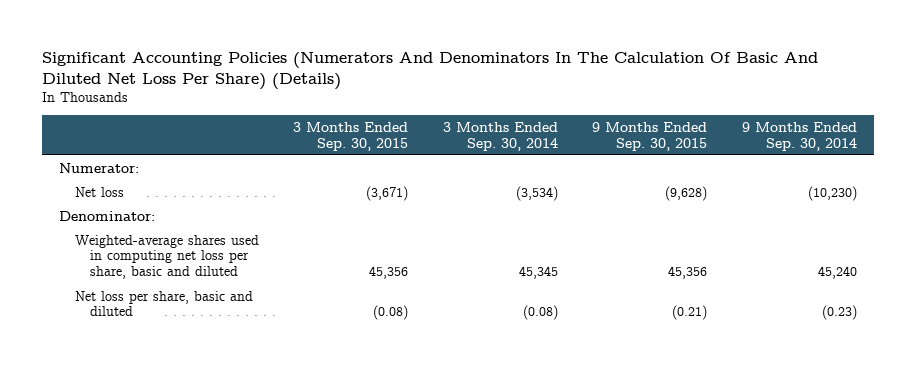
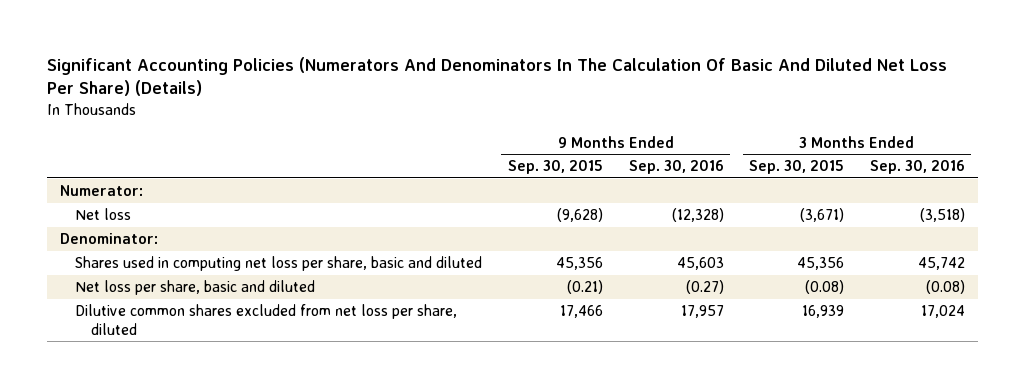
- | 3 Months Ended Sep. 30, 2015 | 3 Months Ended Sep. 30, 2014 | 9 Months Ended Sep. 30, 2015 | 9 Months Ended Sep. 30, 2014
+ | 9 Months Ended Sep. 30, 2015 | 9 Months Ended Sep. 30, 2016 | 3 Months Ended Sep. 30, 2015 | 3 Months Ended Sep. 30, 2016
- Weighted-average shares used in computing net loss per share, basic and diluted | 45,356 | 45,345 | 45,356 | 45,240
+ Shares used in computing net loss per share, basic and diluted | 45,356 | 45,603 | 45,356 | 45,742
+ Dilutive common shares excluded from net loss per share, diluted | 17,466 | 17,957 | 16,939 | 17,024

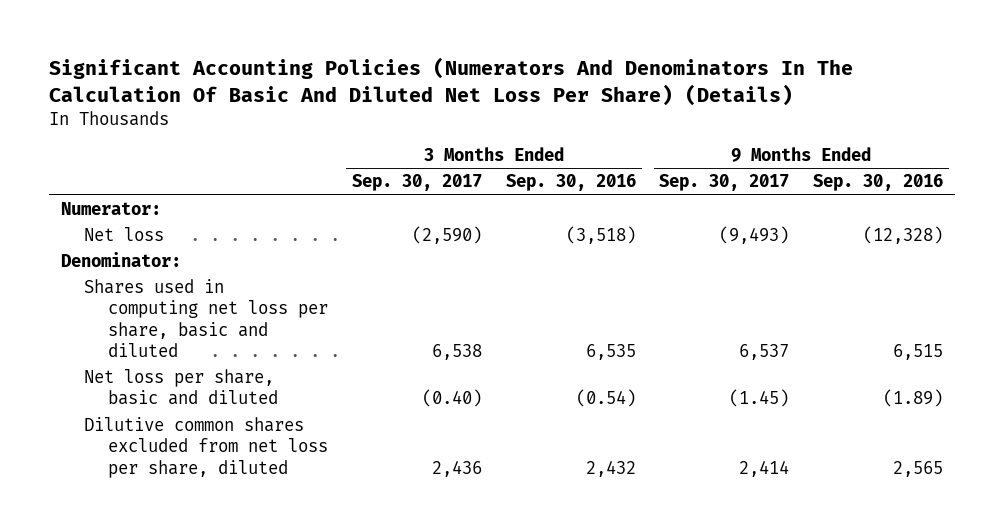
- | 9 Months Ended Sep. 30, 2015 | 9 Months Ended Sep. 30, 2016 | 3 Months Ended Sep. 30, 2015 | 3 Months Ended Sep. 30, 2016
+ | 3 Months Ended Sep. 30, 2017 | 3 Months Ended Sep. 30, 2016 | 9 Months Ended Sep. 30, 2017 | 9 Months Ended Sep. 30, 2016
- Shares used in computing net loss per share, basic and diluted | 45,356 | 45,603 | 45,356 | 45,742
- Net loss per share, basic and diluted | (0.21) | (0.27) | (0.08) | (0.08)
- Dilutive common shares excluded from net loss per share, diluted | 17,466 | 17,957 | 16,939 | 17,024
+ Shares used in computing net loss per share, basic and diluted | 6,538 | 6,535 | 6,537 | 6,515
+ Net loss per share, basic and diluted | (0.40) | (0.54) | (1.45) | (1.89)
+ Dilutive common shares excluded from net loss per share, diluted | 2,436 | 2,432 | 2,414 | 2,565

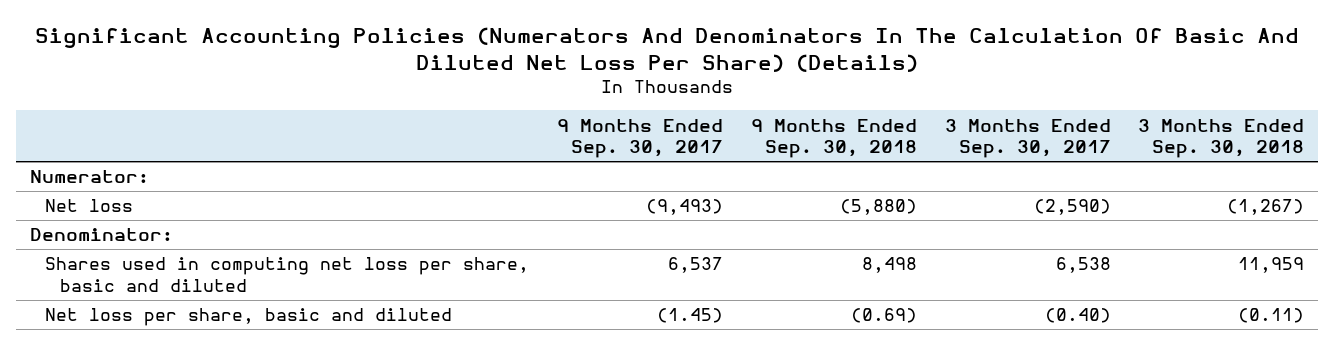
- | 3 Months Ended Sep. 30, 2017 | 3 Months Ended Sep. 30, 2016 | 9 Months Ended Sep. 30, 2017 | 9 Months Ended Sep. 30, 2016
+ | 9 Months Ended Sep. 30, 2017 | 9 Months Ended Sep. 30, 2018 | 3 Months Ended Sep. 30, 2017 | 3 Months Ended Sep. 30, 2018
- Dilutive common shares excluded from net loss per share, diluted | 2,436 | 2,432 | 2,414 | 2,565

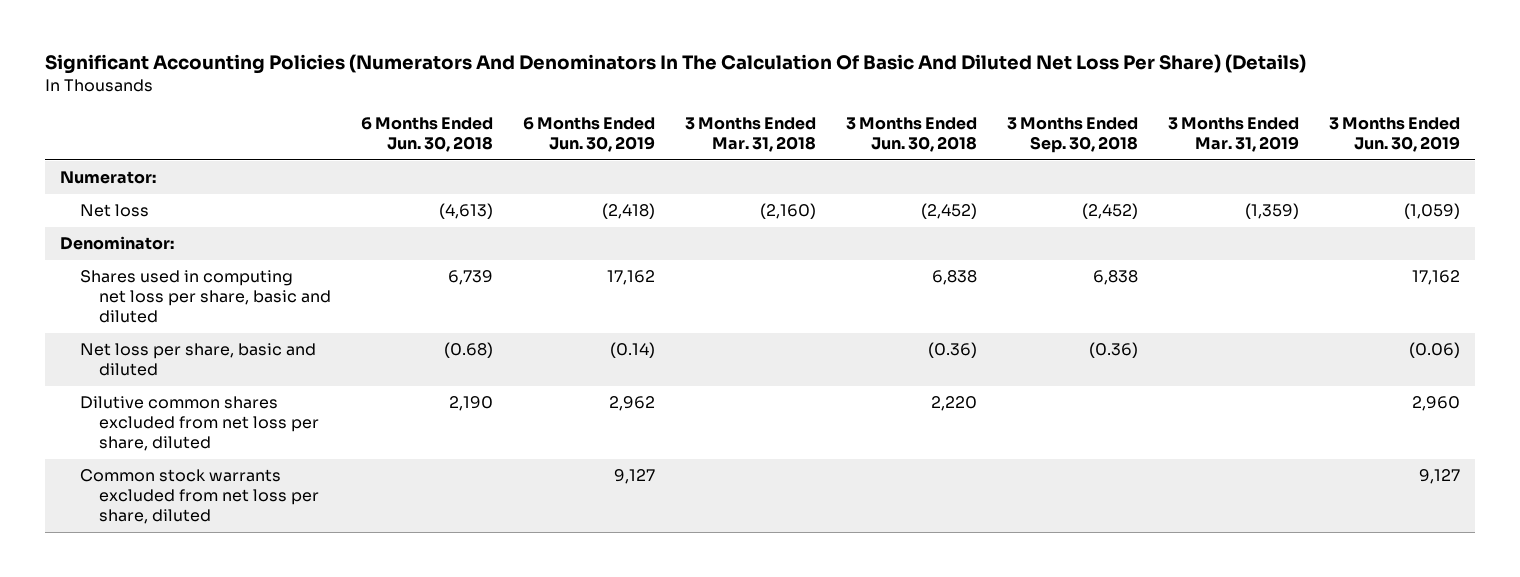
- | 9 Months Ended Sep. 30, 2017 | 9 Months Ended Sep. 30, 2018 | 3 Months Ended Sep. 30, 2017 | 3 Months Ended Sep. 30, 2018
+ | 6 Months Ended Jun. 30, 2018 | 6 Months Ended Jun. 30, 2019 | 3 Months Ended Mar. 31, 2018 | 3 Months Ended Jun. 30, 2018 | 3 Months Ended Sep. 30, 2018 | 3 Months Ended Mar. 31, 2019 | 3 Months Ended Jun. 30, 2019
- Net loss | (9,493) | (5,880) | (2,590) | (1,267)
+ Net loss | (4,613) | (2,418) | (2,160) | (2,452) | (2,452) | (1,359) | (1,059)
- Shares used in computing net loss per share, basic and diluted | 6,537 | 8,498 | 6,538 | 11,959
- Net loss per share, basic and diluted | (1.45) | (0.69) | (0.40) | (0.11)
+ Shares used in computing net loss per share, basic and diluted | 6,739 | 17,162 | | 6,838 | 6,838 | | 17,162
+ Net loss per share, basic and diluted | (0.68) | (0.14) | | (0.36) | (0.36) | | (0.06)
+ Dilutive common shares excluded from net loss per share, diluted | 2,190 | 2,962 | | 2,220 | | | 2,960
+ Common stock warrants excluded from net loss per share, diluted | | 9,127 | | | | | 9,127

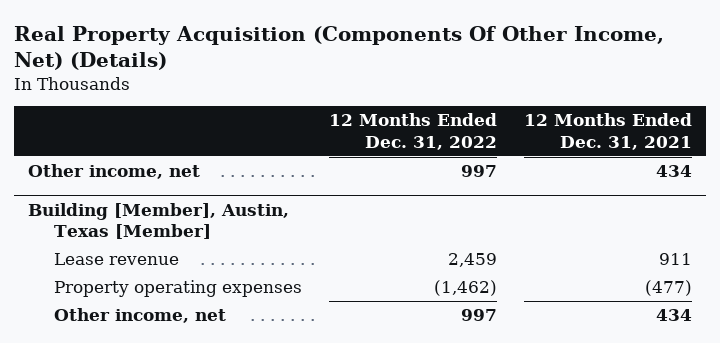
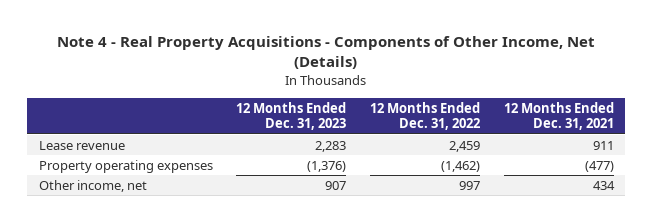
- Real Property Acquisition (Components Of Other Income, Net) (Details)
+ Note 4 - Real Property Acquisitions - Components of Other Income, Net (Details)
- | 12 Months Ended Dec. 31, 2022 | 12 Months Ended Dec. 31, 2021
+ | 12 Months Ended Dec. 31, 2023 | 12 Months Ended Dec. 31, 2022 | 12 Months Ended Dec. 31, 2021
- Other income, net | 997 | 434
- Building [Member], Austin, Texas [Member]

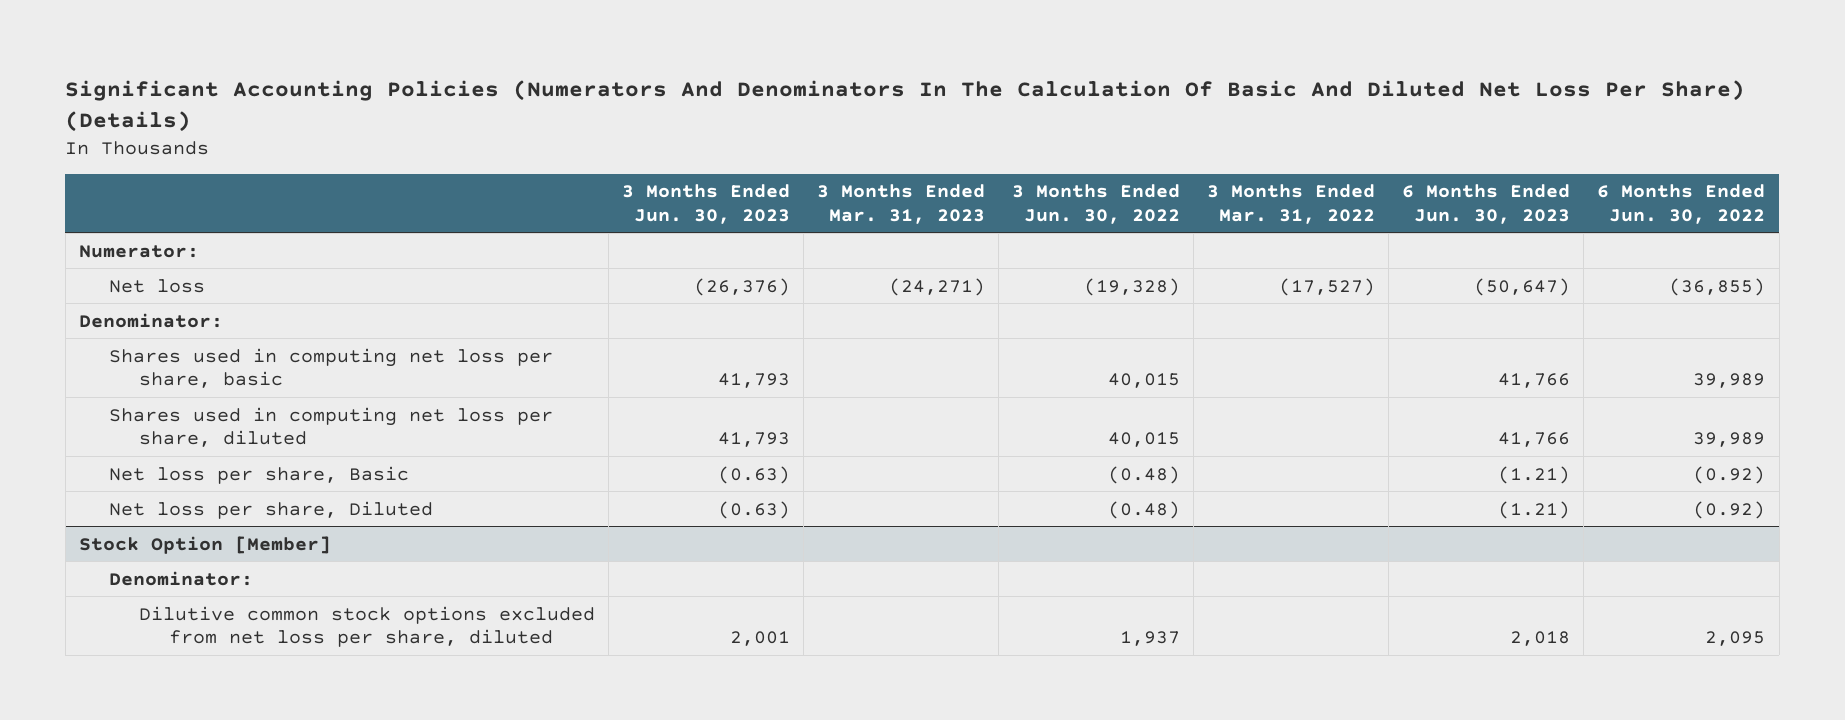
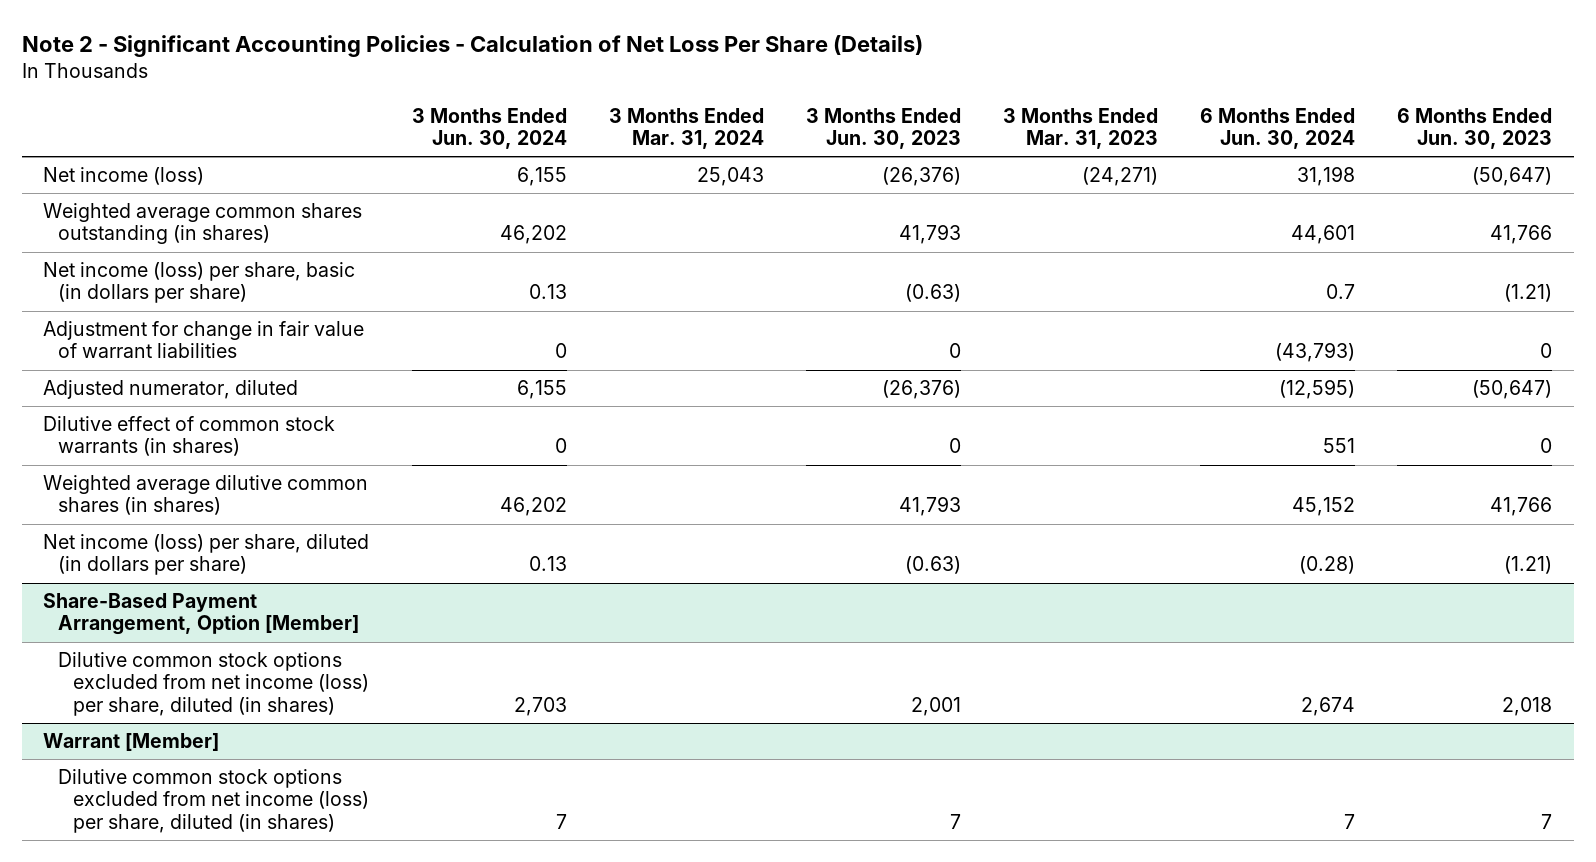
- Significant Accounting Policies (Numerators And Denominators In The Calculation Of Basic And Diluted Net Loss Per Share) (Details)
+ Note 2 - Significant Accounting Policies - Calculation of Net Loss Per Share (Details)
- | 3 Months Ended Jun. 30, 2023 | 3 Months Ended Mar. 31, 2023 | 3 Months Ended Jun. 30, 2022 | 3 Months Ended Mar. 31, 2022 | 6 Months Ended Jun. 30, 2023 | 6 Months Ended Jun. 30, 2022
+ | 3 Months Ended Jun. 30, 2024 | 3 Months Ended Mar. 31, 2024 | 3 Months Ended Jun. 30, 2023 | 3 Months Ended Mar. 31, 2023 | 6 Months Ended Jun. 30, 2024 | 6 Months Ended Jun. 30, 2023
- Numerator:
- Net loss | (26,376) | (24,271) | (19,328) | (17,527) | (50,647) | (36,855)
- Denominator:
- Shares used in computing net loss per share, basic | 41,793 | | 40,015 | | 41,766 | 39,989
- Shares used in computing net loss per share, diluted | 41,793 | | 40,015 | | 41,766 | 39,989
- Net loss per share, Basic | (0.63) | | (0.48) | | (1.21) | (0.92)
- Net loss per share, Diluted | (0.63) | | (0.48) | | (1.21) | (0.92)
- Stock Option [Member]
- Denominator:
- Dilutive common stock options excluded from net loss per share, diluted | 2,001 | | 1,937 | | 2,018 | 2,095
+ Net income (loss) | 6,155 | 25,043 | (26,376) | (24,271) | 31,198 | (50,647)
+ Weighted average common shares outstanding (in shares) | 46,202 | | 41,793 | | 44,601 | 41,766
+ Net income (loss) per share, basic (in dollars per share) | 0.13 | | (0.63) | | 0.7 | (1.21)
+ Adjustment for change in fair value of warrant liabilities | 0 | | 0 | | (43,793) | 0
+ Adjusted numerator, diluted | 6,155 | | (26,376) | | (12,595) | (50,647)
+ Dilutive effect of common stock warrants (in shares) | 0 | | 0 | | 551 | 0
+ Weighted average dilutive common shares (in shares) | 46,202 | | 41,793 | | 45,152 | 41,766
+ Net income (loss) per share, diluted (in dollars per share) | 0.13 | | (0.63) | | (0.28) | (1.21)
+ Share-Based Payment Arrangement, Option [Member]
+ Dilutive common stock options excluded from net income (loss) per share, diluted (in shares) | 2,703 | | 2,001 | | 2,674 | 2,018
+ Warrant [Member]
+ Dilutive common stock options excluded from net income (loss) per share, diluted (in shares) | 7 | | 7 | | 7 | 7

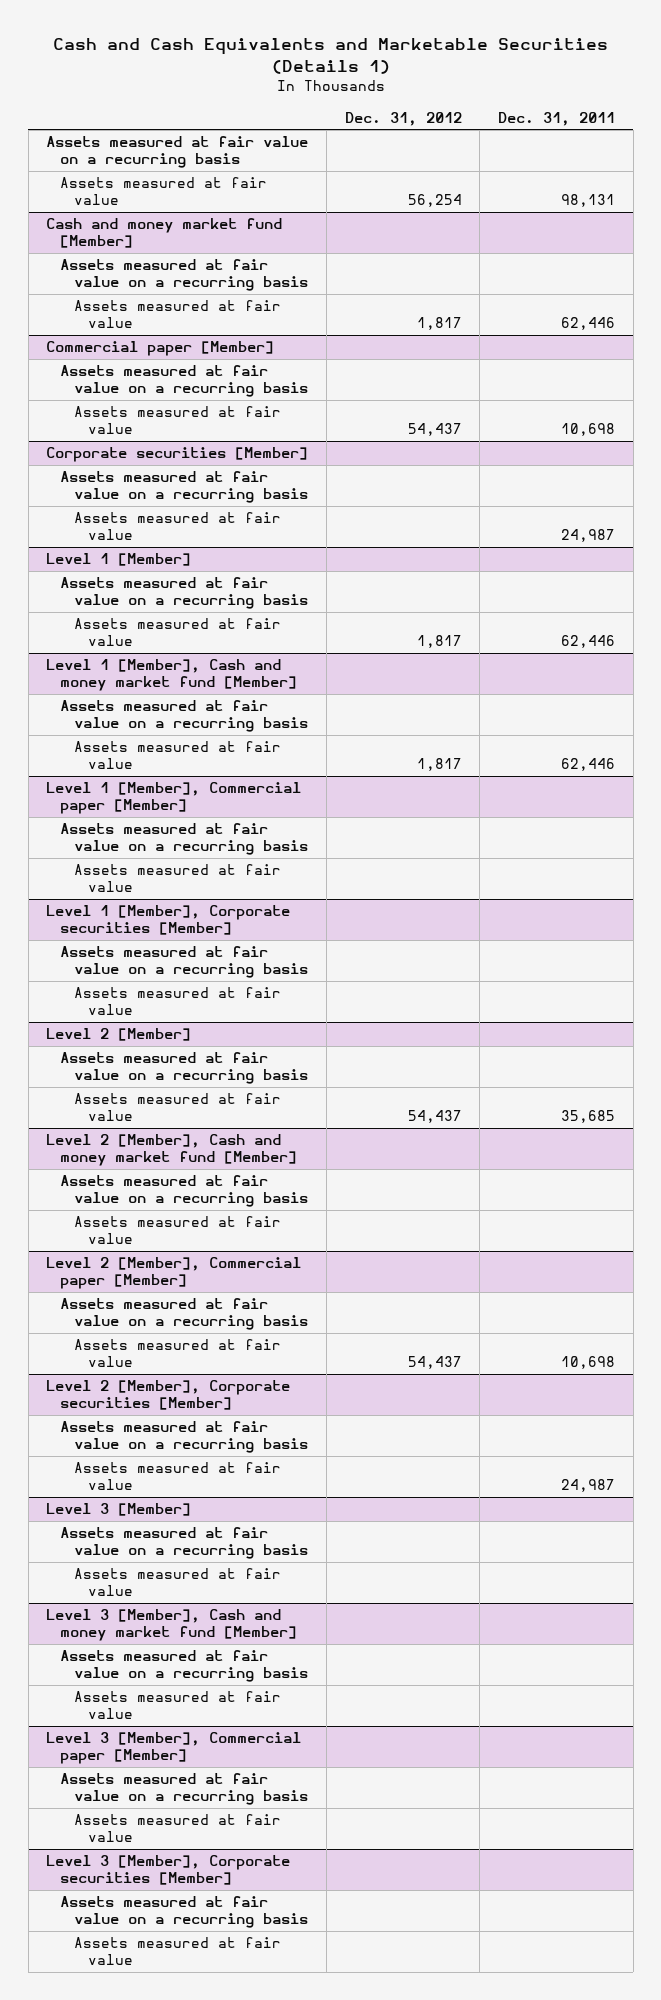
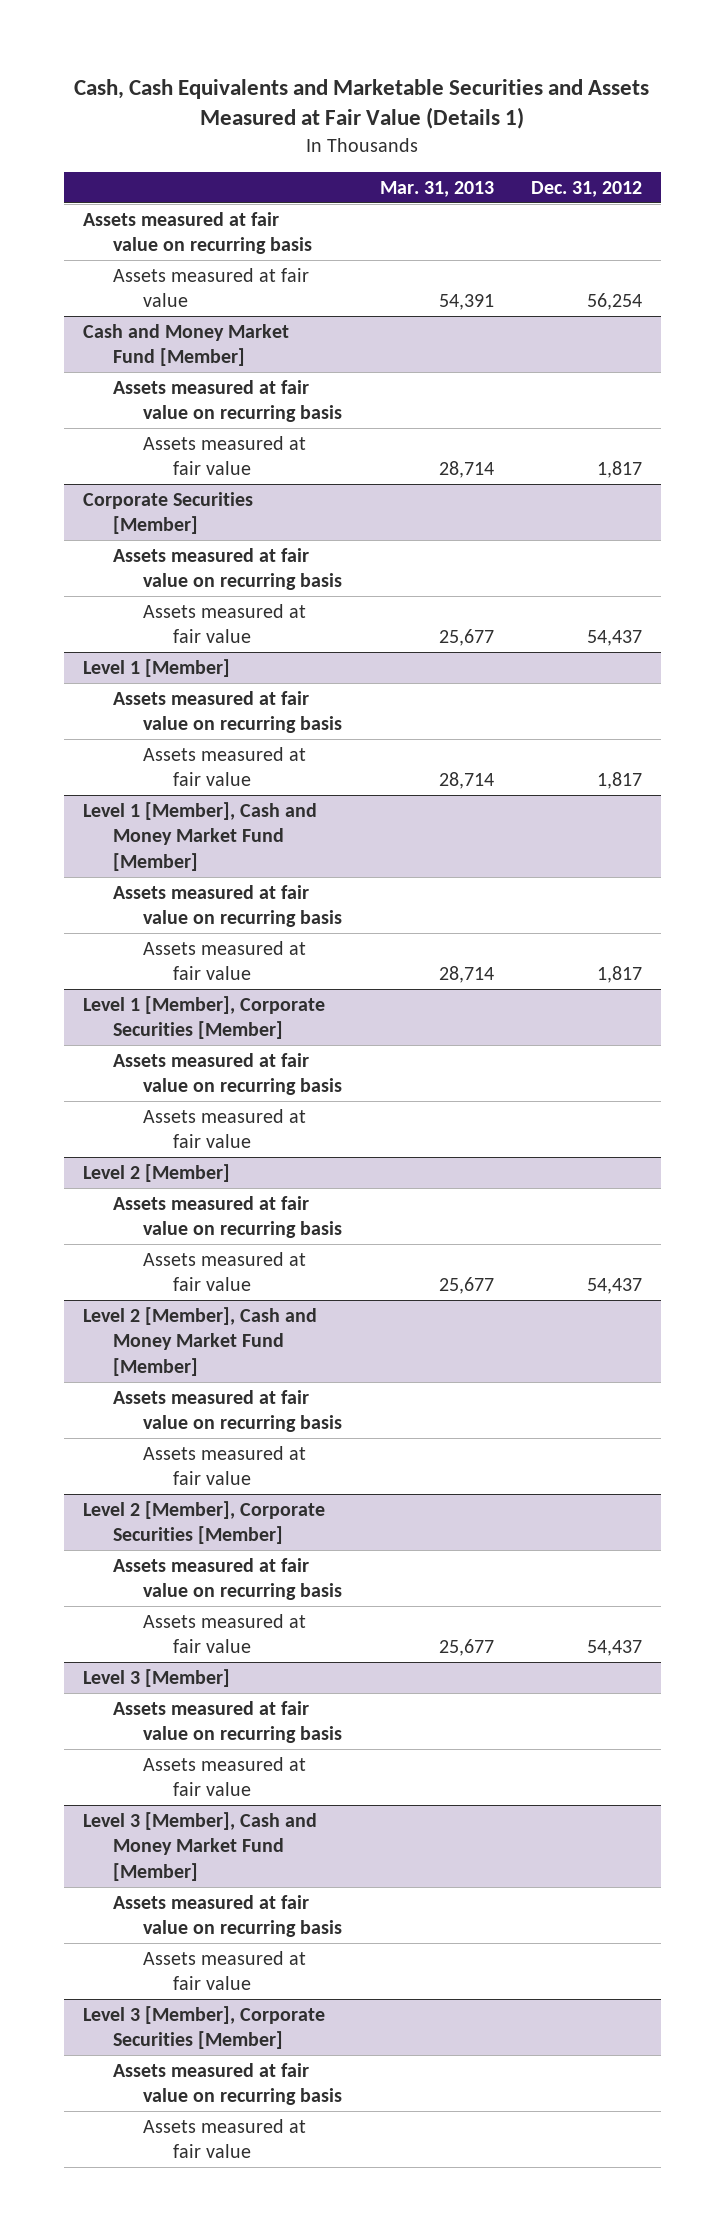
- Cash and Cash Equivalents and Marketable Securities (Details 1)
+ Cash, Cash Equivalents and Marketable Securities and Assets Measured at Fair Value (Details 1)
- | Dec. 31, 2012 | Dec. 31, 2011
+ | Mar. 31, 2013 | Dec. 31, 2012
- Assets measured at fair value on a recurring basis
+ Assets measured at fair value on recurring basis
- Cash and money market fund [Member]
- Assets measured at fair value on a recurring basis
+ Cash and Money Market Fund [Member]
+ Assets measured at fair value on recurring basis
- Commercial paper [Member]
- Assets measured at fair value on a recurring basis
+ Corporate Securities [Member]
+ Assets measured at fair value on recurring basis
- Corporate securities [Member]
- Assets measured at fair value on a recurring basis
- Assets measured at fair value | | 24,987
@ Level 1 [Member]
- Assets measured at fair value on a recurring basis
+ Assets measured at fair value on recurring basis
- Level 1 [Member], Cash and money market fund [Member]
- Assets measured at fair value on a recurring basis
+ Level 1 [Member], Cash and Money Market Fund [Member]
+ Assets measured at fair value on recurring basis
- Level 1 [Member], Commercial paper [Member]
- Assets measured at fair value on a recurring basis
- Assets measured at fair value
- Level 1 [Member], Corporate securities [Member]
- Assets measured at fair value on a recurring basis
+ Level 1 [Member], Corporate Securities [Member]
+ Assets measured at fair value on recurring basis
@ Level 2 [Member]
- Assets measured at fair value on a recurring basis
+ Assets measured at fair value on recurring basis
- Level 2 [Member], Cash and money market fund [Member]
- Assets measured at fair value on a recurring basis
+ Level 2 [Member], Cash and Money Market Fund [Member]
+ Assets measured at fair value on recurring basis
- Level 2 [Member], Commercial paper [Member]
- Assets measured at fair value on a recurring basis
+ Level 2 [Member], Corporate Securities [Member]
+ Assets measured at fair value on recurring basis
- Level 2 [Member], Corporate securities [Member]
- Assets measured at fair value on a recurring basis
- Assets measured at fair value | | 24,987
@ Level 3 [Member]
- Assets measured at fair value on a recurring basis
- Assets measured at fair value
- Level 3 [Member], Cash and money market fund [Member]
- Assets measured at fair value on a recurring basis
@ Level 3 [Member]
+ Assets measured at fair value on recurring basis
- Level 3 [Member], Commercial paper [Member]
- Assets measured at fair value on a recurring basis
+ Level 3 [Member], Cash and Money Market Fund [Member]
+ Assets measured at fair value on recurring basis
- Level 3 [Member], Corporate securities [Member]
- Assets measured at fair value on a recurring basis
+ Level 3 [Member], Corporate Securities [Member]
+ Assets measured at fair value on recurring basis

